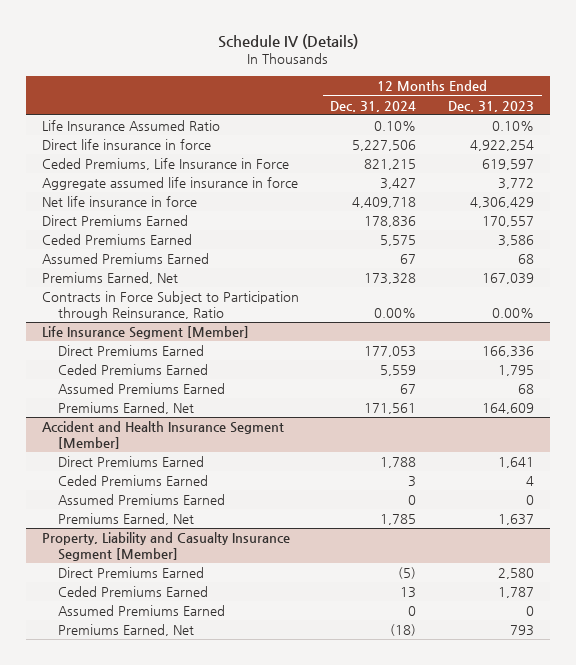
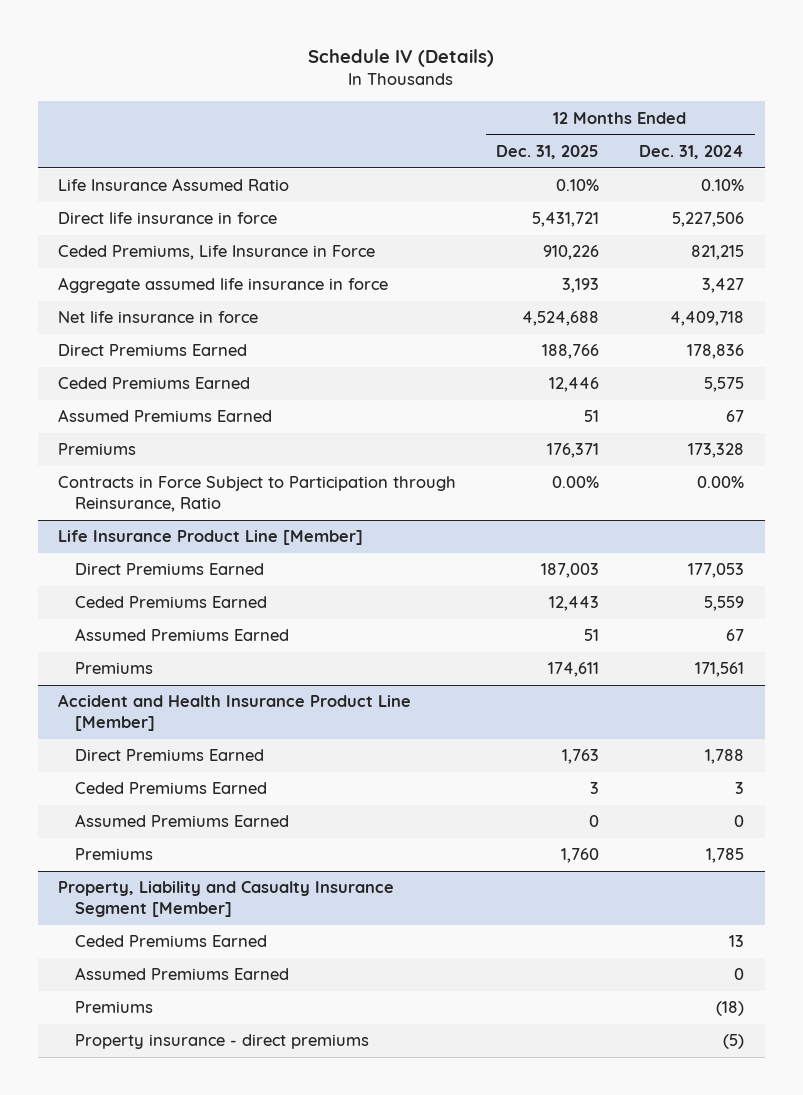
- | 12 Months Ended Dec. 31, 2024 | 12 Months Ended Dec. 31, 2023
+ | 12 Months Ended Dec. 31, 2025 | 12 Months Ended Dec. 31, 2024
- Premiums Earned, Net | 173,328 | 167,039
+ Premiums | 176,371 | 173,328
- Life Insurance Segment [Member]
+ Life Insurance Product Line [Member]
- Premiums Earned, Net | 171,561 | 164,609
- Accident and Health Insurance Segment [Member]
+ Premiums | 174,611 | 171,561
+ Accident and Health Insurance Product Line [Member]
- Premiums Earned, Net | 1,785 | 1,637
+ Premiums | 1,760 | 1,785
@ Property, Liability and Casualty Insurance Segment [Member]
- Direct Premiums Earned | (5) | 2,580
- Premiums Earned, Net | (18) | 793
+ Premiums | | (18)
+ Property insurance - direct premiums | | (5)

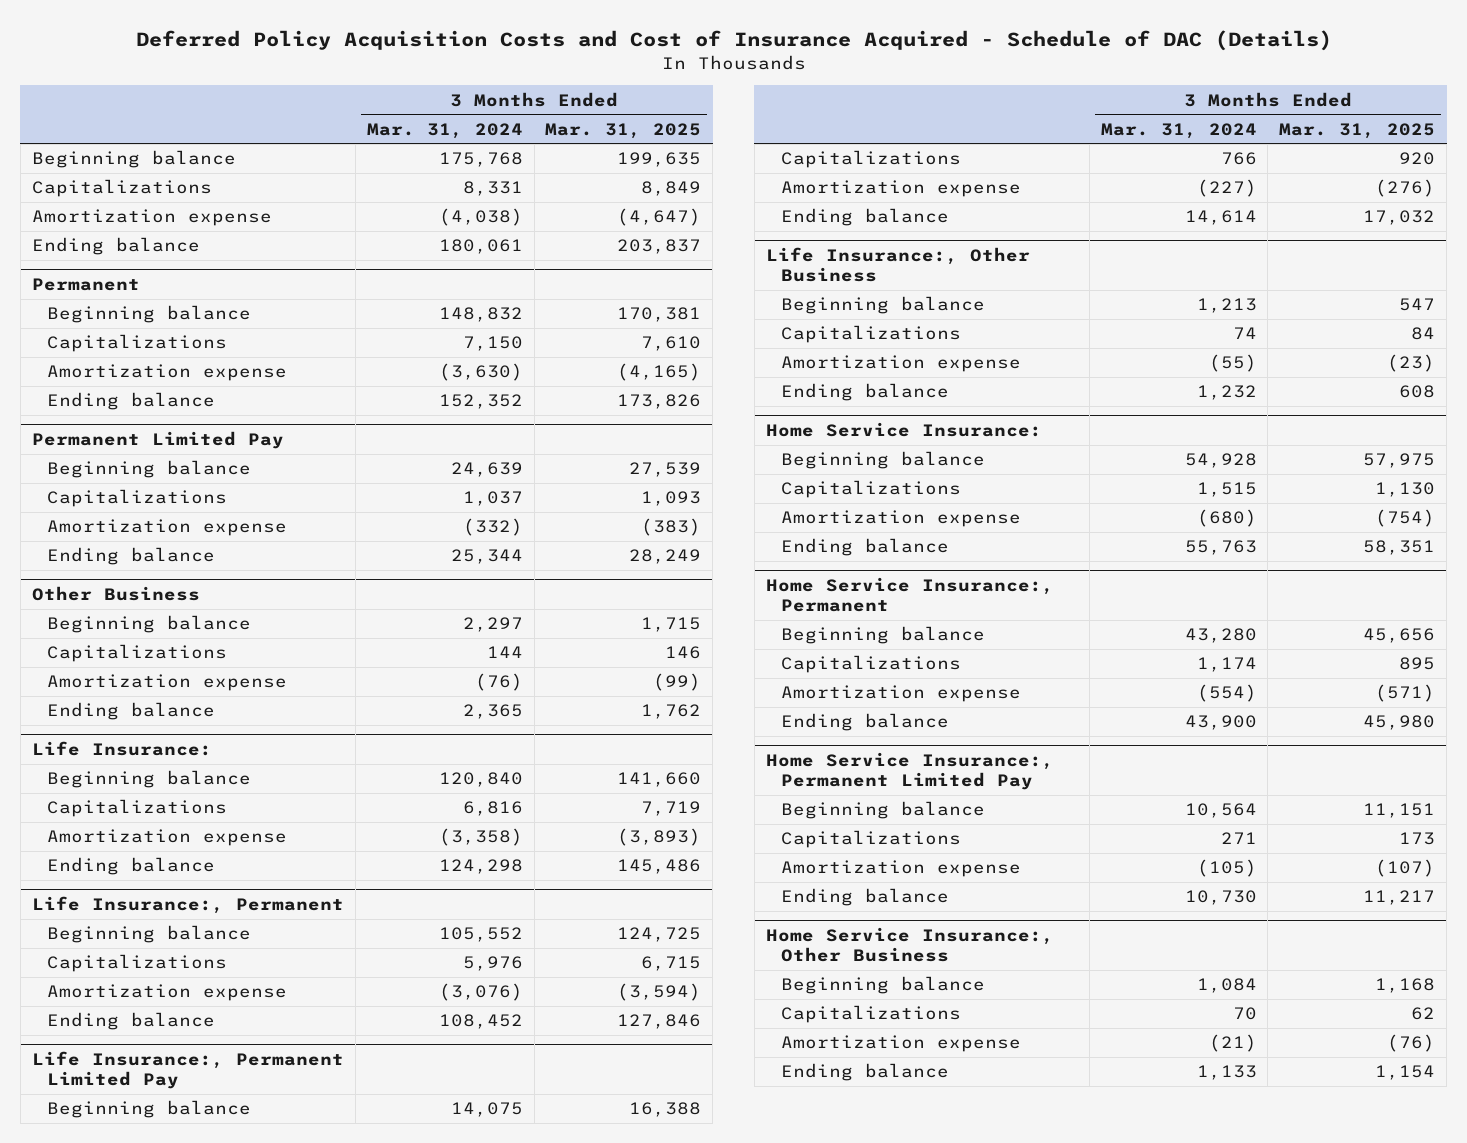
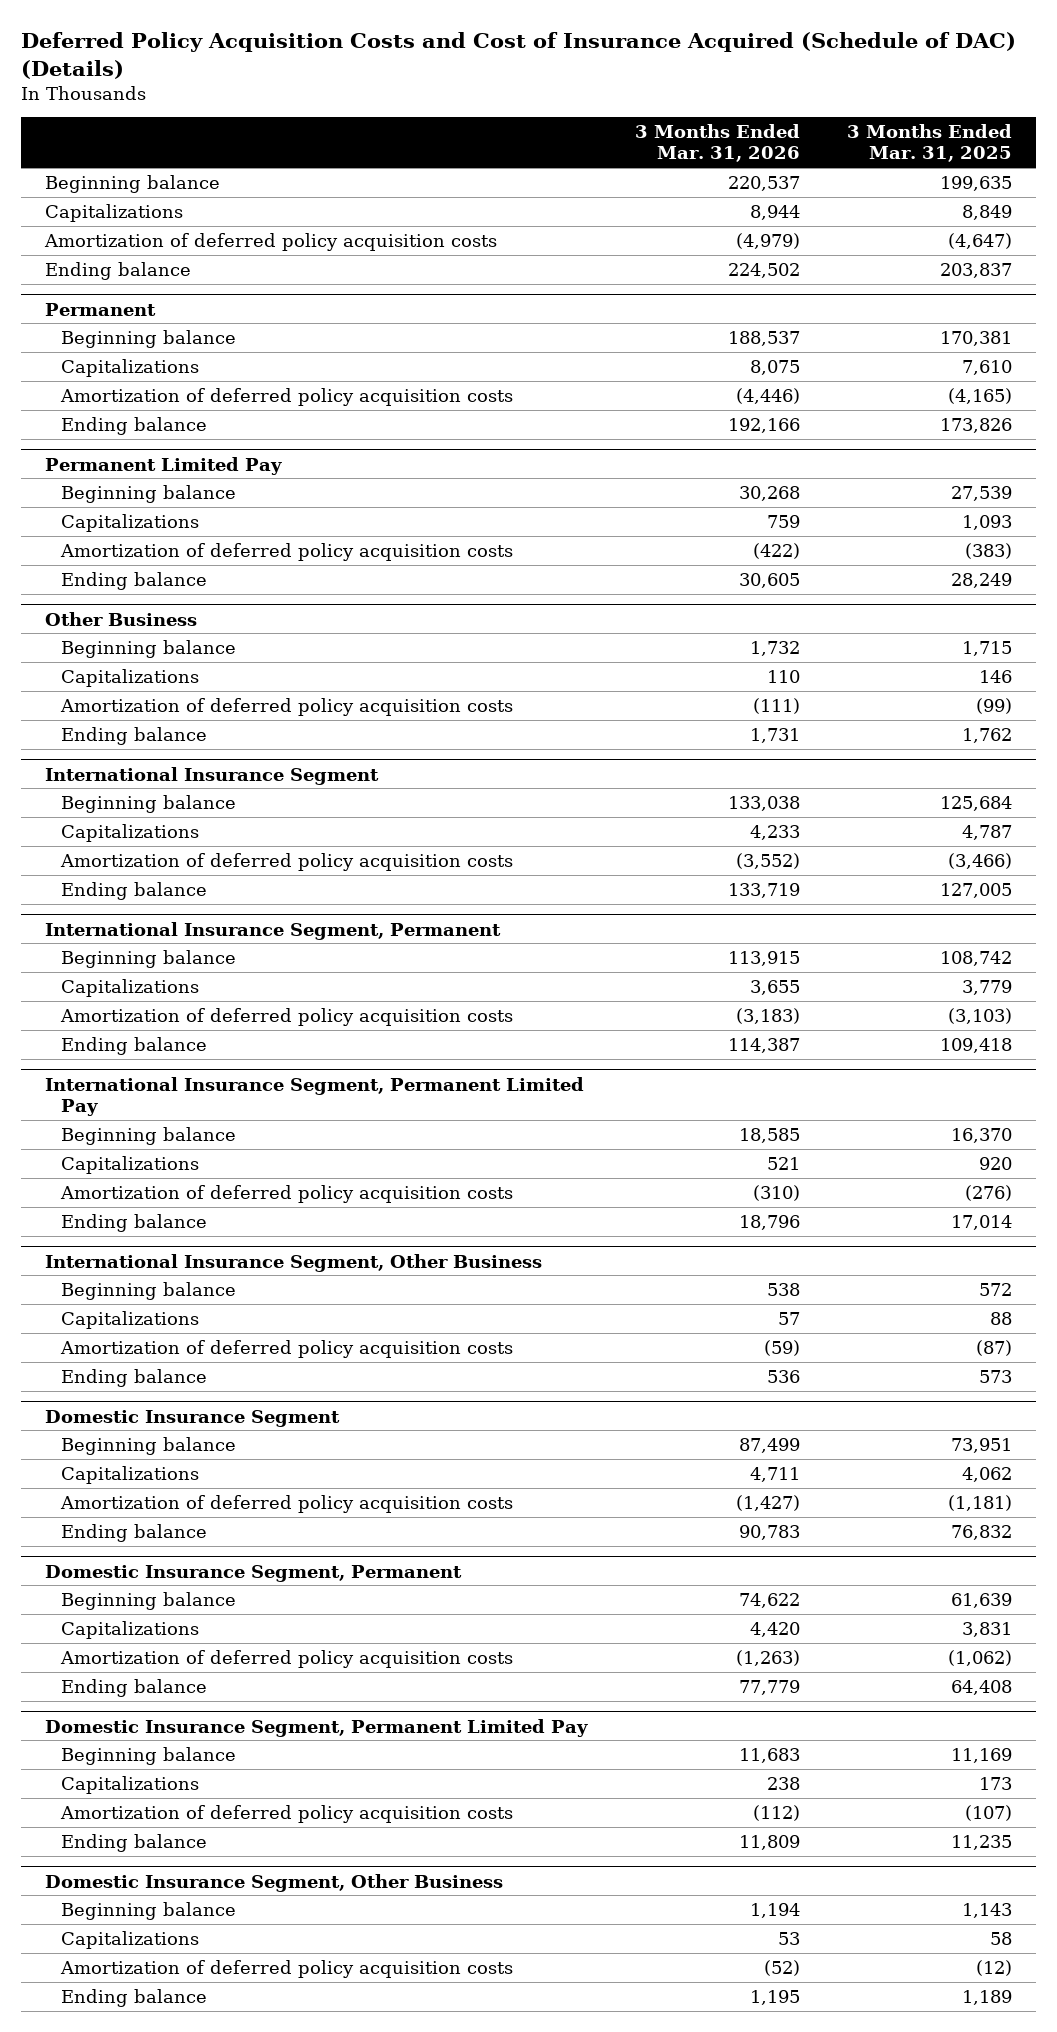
- Deferred Policy Acquisition Costs and Cost of Insurance Acquired - Schedule of DAC (Details)
+ Deferred Policy Acquisition Costs and Cost of Insurance Acquired (Schedule of DAC) (Details)
- | 3 Months Ended Mar. 31, 2024 | 3 Months Ended Mar. 31, 2025
+ | 3 Months Ended Mar. 31, 2026 | 3 Months Ended Mar. 31, 2025
- Amortization expense | (4,038) | (4,647)
+ Amortization of deferred policy acquisition costs | (4,979) | (4,647)
@ Permanent
- Amortization expense | (3,630) | (4,165)
+ Amortization of deferred policy acquisition costs | (4,446) | (4,165)
@ Permanent Limited Pay
- Amortization expense | (332) | (383)
+ Amortization of deferred policy acquisition costs | (422) | (383)
@ Other Business
- Amortization expense | (76) | (99)
+ Amortization of deferred policy acquisition costs | (111) | (99)
- Life Insurance:
- Beginning balance | 120,840 | 141,660
- Capitalizations | 6,816 | 7,719
- Amortization expense | (3,358) | (3,893)
- Ending balance | 124,298 | 145,486
- Life Insurance:, Permanent
- Beginning balance | 105,552 | 124,725
- Capitalizations | 5,976 | 6,715
- Amortization expense | (3,076) | (3,594)
- Ending balance | 108,452 | 127,846
- Life Insurance:, Permanent Limited Pay
- Beginning balance | 14,075 | 16,388
+ International Insurance Segment
+ Beginning balance | 133,038 | 125,684
+ Capitalizations | 4,233 | 4,787
+ Amortization of deferred policy acquisition costs | (3,552) | (3,466)
+ Ending balance | 133,719 | 127,005
+ International Insurance Segment, Permanent
+ Beginning balance | 113,915 | 108,742
+ Capitalizations | 3,655 | 3,779
+ Amortization of deferred policy acquisition costs | (3,183) | (3,103)
+ Ending balance | 114,387 | 109,418
+ International Insurance Segment, Permanent Limited Pay
+ Beginning balance | 18,585 | 16,370
- Amortization expense | (227) | (276)
- Ending balance | 14,614 | 17,032
- Life Insurance:, Other Business
- Beginning balance | 1,213 | 547
- Capitalizations | 74 | 84
- Amortization expense | (55) | (23)
- Ending balance | 1,232 | 608
- Home Service Insurance:
- Beginning balance | 54,928 | 57,975
- Capitalizations | 1,515 | 1,130
- Amortization expense | (680) | (754)
- Ending balance | 55,763 | 58,351
- Home Service Insurance:, Permanent
- Beginning balance | 43,280 | 45,656
- Capitalizations | 1,174 | 895
- Amortization expense | (554) | (571)
- Ending balance | 43,900 | 45,980
- Home Service Insurance:, Permanent Limited Pay
- Beginning balance | 10,564 | 11,151
+ Amortization of deferred policy acquisition costs | (310) | (276)
+ Ending balance | 18,796 | 17,014
+ International Insurance Segment, Other Business
+ Beginning balance | 538 | 572
+ Capitalizations | 57 | 88
+ Amortization of deferred policy acquisition costs | (59) | (87)
+ Ending balance | 536 | 573
+ Domestic Insurance Segment
+ Beginning balance | 87,499 | 73,951
+ Capitalizations | 4,711 | 4,062
+ Amortization of deferred policy acquisition costs | (1,427) | (1,181)
+ Ending balance | 90,783 | 76,832
+ Domestic Insurance Segment, Permanent
+ Beginning balance | 74,622 | 61,639
+ Capitalizations | 4,420 | 3,831
+ Amortization of deferred policy acquisition costs | (1,263) | (1,062)
+ Ending balance | 77,779 | 64,408
+ Domestic Insurance Segment, Permanent Limited Pay
+ Beginning balance | 11,683 | 11,169
- Amortization expense | (105) | (107)
- Ending balance | 10,730 | 11,217
- Home Service Insurance:, Other Business
- Beginning balance | 1,084 | 1,168
- Capitalizations | 70 | 62
- Amortization expense | (21) | (76)
- Ending balance | 1,133 | 1,154
+ Amortization of deferred policy acquisition costs | (112) | (107)
+ Ending balance | 11,809 | 11,235
+ Domestic Insurance Segment, Other Business
+ Beginning balance | 1,194 | 1,143
+ Capitalizations | 53 | 58
+ Amortization of deferred policy acquisition costs | (52) | (12)
+ Ending balance | 1,195 | 1,189

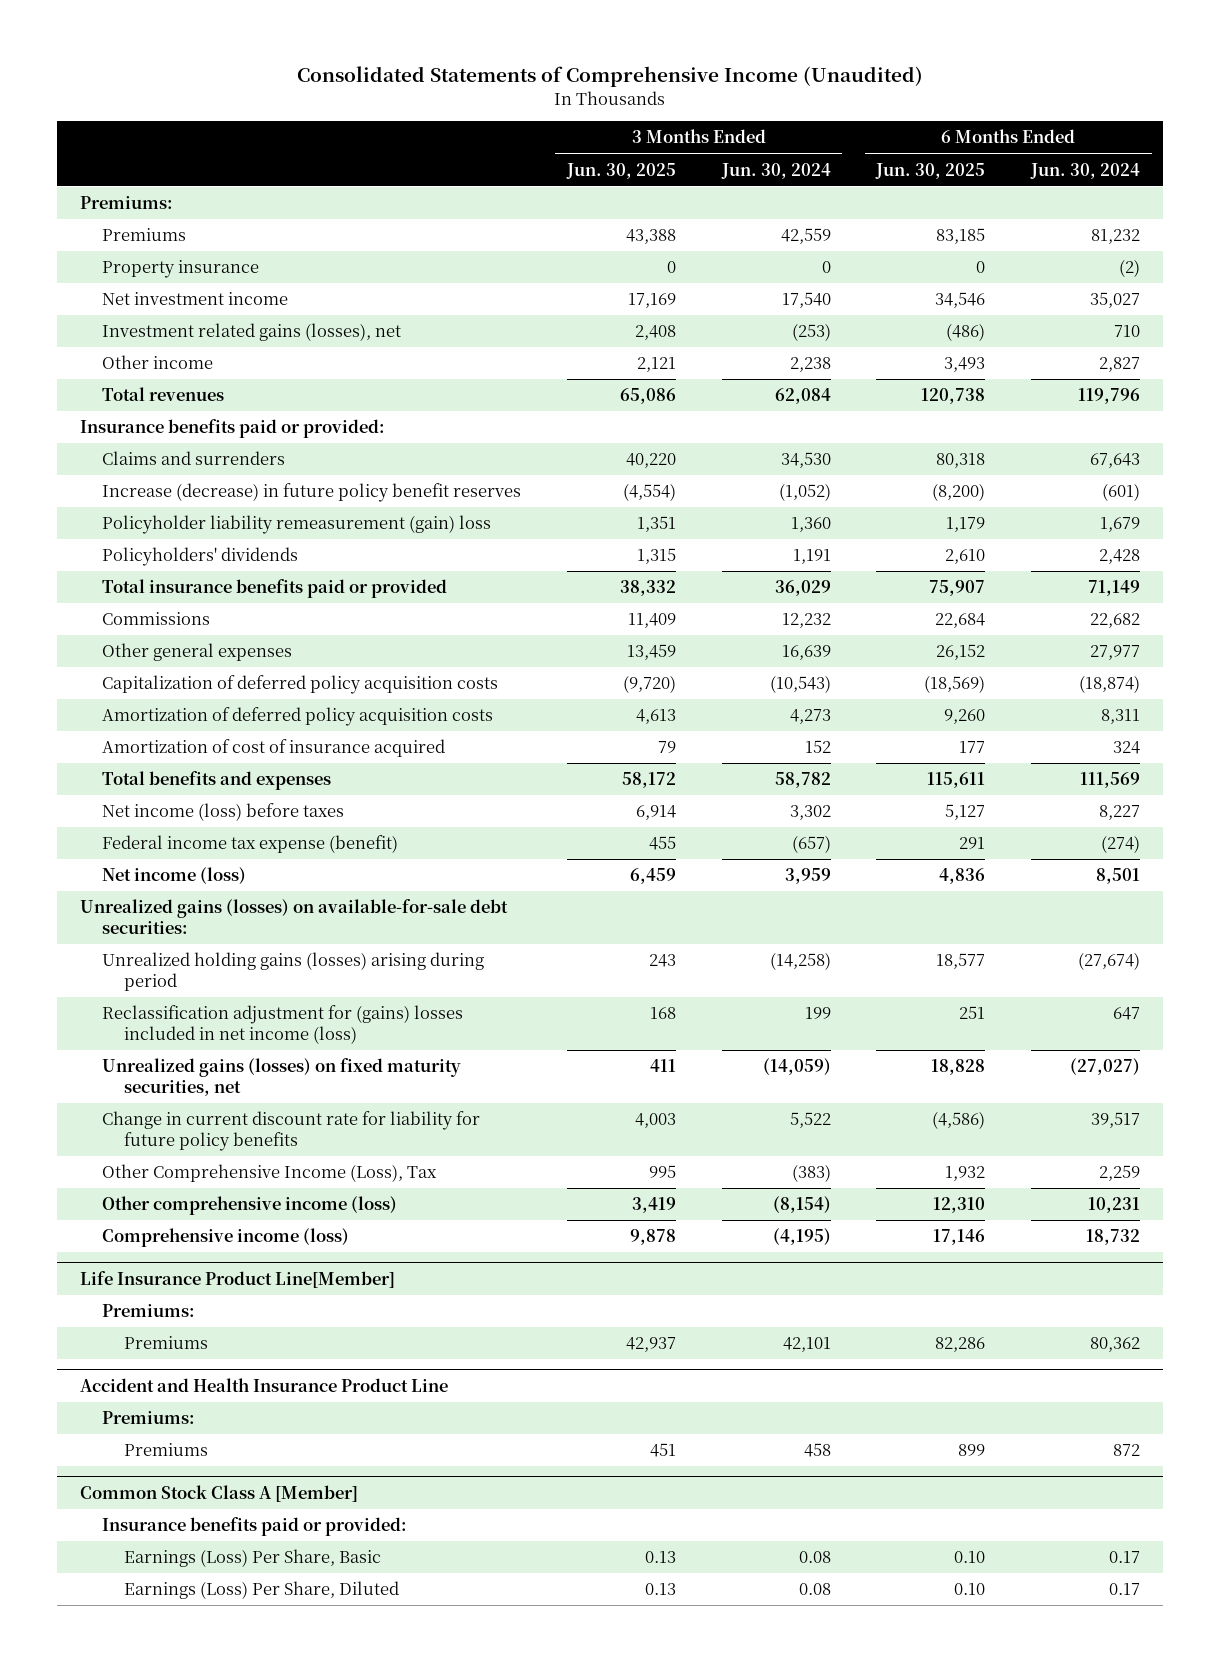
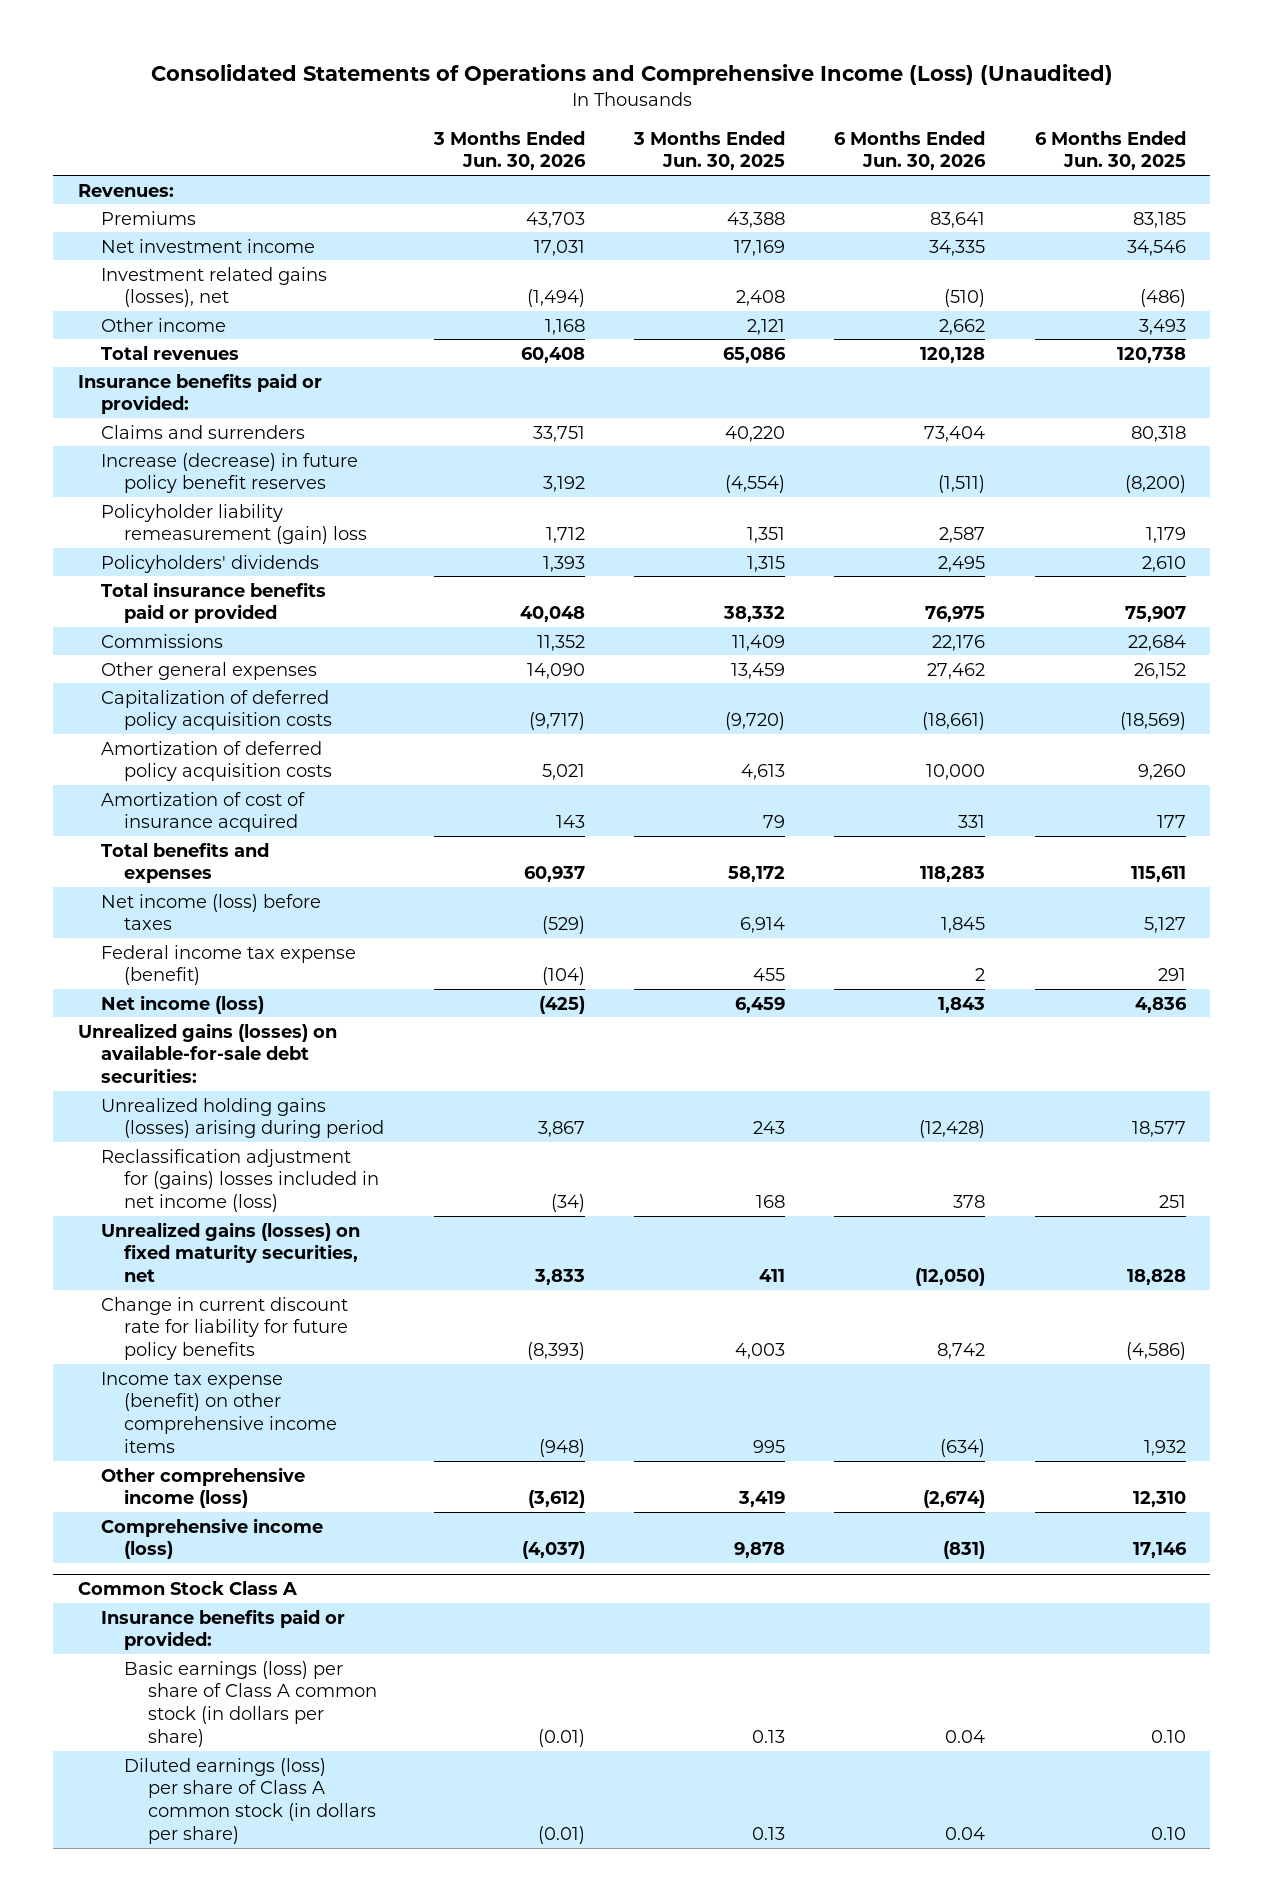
- Consolidated Statements of Comprehensive Income (Unaudited)
+ Consolidated Statements of Operations and Comprehensive Income (Loss) (Unaudited)
- | 3 Months Ended Jun. 30, 2025 | 3 Months Ended Jun. 30, 2024 | 6 Months Ended Jun. 30, 2025 | 6 Months Ended Jun. 30, 2024
+ | 3 Months Ended Jun. 30, 2026 | 3 Months Ended Jun. 30, 2025 | 6 Months Ended Jun. 30, 2026 | 6 Months Ended Jun. 30, 2025
- Premiums:
+ Revenues:
- Property insurance | 0 | 0 | 0 | (2)
- Other Comprehensive Income (Loss), Tax | 995 | (383) | 1,932 | 2,259
+ Income tax expense (benefit) on other comprehensive income items | (948) | 995 | (634) | 1,932
- Life Insurance Product Line[Member]
- Premiums:
- Premiums | 42,937 | 42,101 | 82,286 | 80,362
- Accident and Health Insurance Product Line
- Premiums:
- Premiums | 451 | 458 | 899 | 872
- Common Stock Class A [Member]
+ Common Stock Class A
- Earnings (Loss) Per Share, Basic | 0.13 | 0.08 | 0.10 | 0.17
- Earnings (Loss) Per Share, Diluted | 0.13 | 0.08 | 0.10 | 0.17
+ Basic earnings (loss) per share of Class A common stock (in dollars per share) | (0.01) | 0.13 | 0.04 | 0.10
+ Diluted earnings (loss) per share of Class A common stock (in dollars per share) | (0.01) | 0.13 | 0.04 | 0.10

